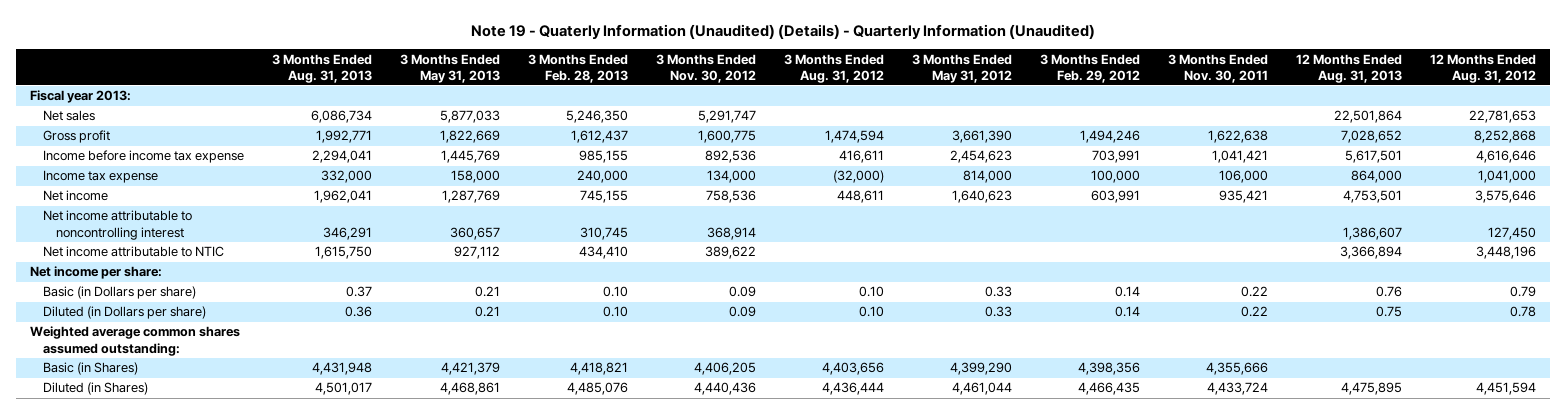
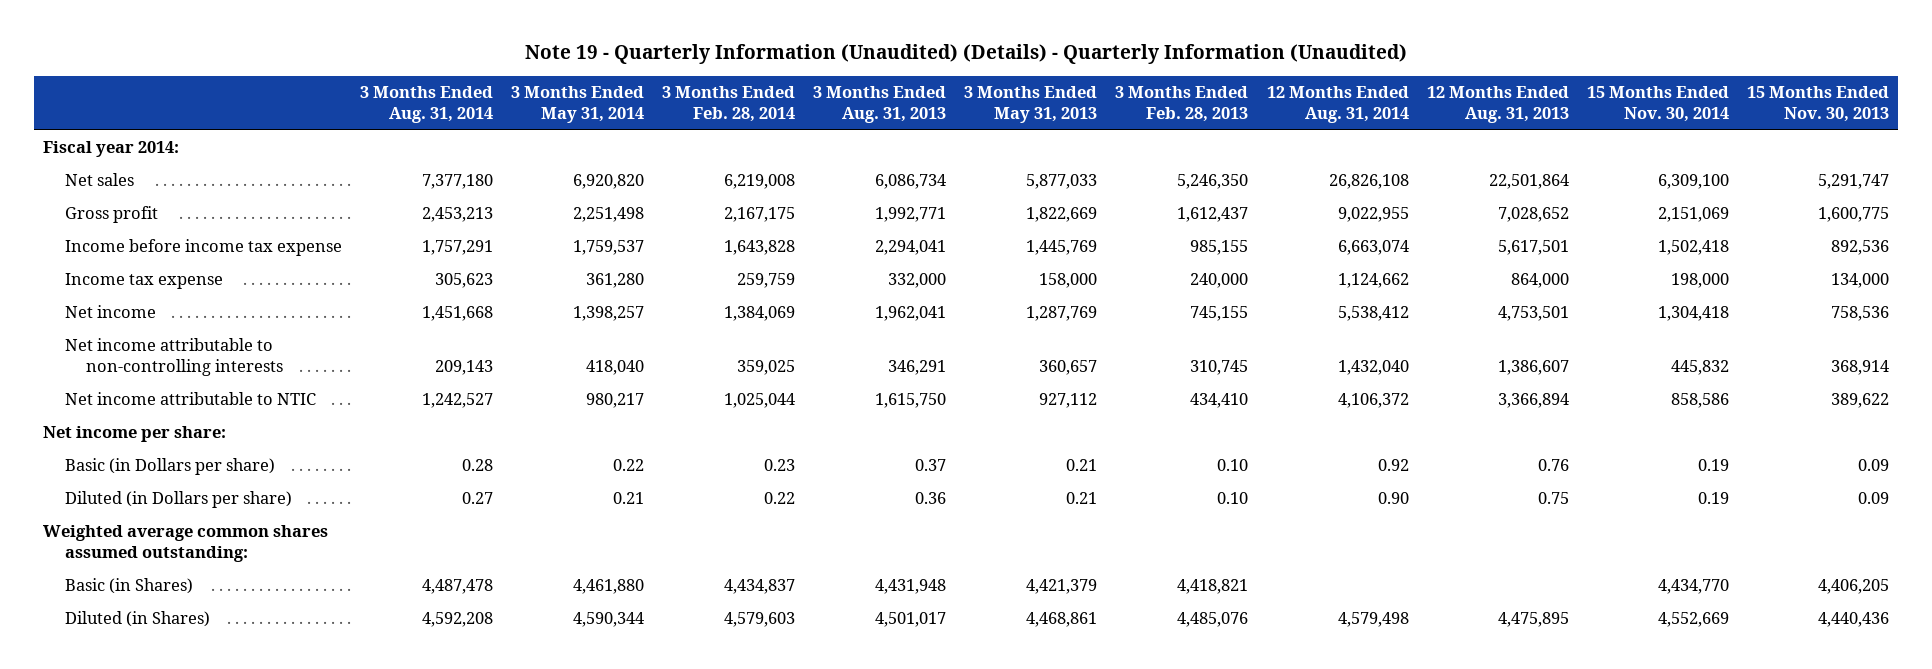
- Note 19 - Quaterly Information (Unaudited) (Details) - Quarterly Information (Unaudited)
+ Note 19 - Quarterly Information (Unaudited) (Details) - Quarterly Information (Unaudited)
- | 3 Months Ended Aug. 31, 2013 | 3 Months Ended May 31, 2013 | 3 Months Ended Feb. 28, 2013 | 3 Months Ended Nov. 30, 2012 | 3 Months Ended Aug. 31, 2012 | 3 Months Ended May 31, 2012 | 3 Months Ended Feb. 29, 2012 | 3 Months Ended Nov. 30, 2011 | 12 Months Ended Aug. 31, 2013 | 12 Months Ended Aug. 31, 2012
+ | 3 Months Ended Aug. 31, 2014 | 3 Months Ended May 31, 2014 | 3 Months Ended Feb. 28, 2014 | 3 Months Ended Aug. 31, 2013 | 3 Months Ended May 31, 2013 | 3 Months Ended Feb. 28, 2013 | 12 Months Ended Aug. 31, 2014 | 12 Months Ended Aug. 31, 2013 | 15 Months Ended Nov. 30, 2014 | 15 Months Ended Nov. 30, 2013
- Fiscal year 2013:
+ Fiscal year 2014:
- Net income attributable to noncontrolling interest | 346,291 | 360,657 | 310,745 | 368,914 | | | | | 1,386,607 | 127,450
+ Net income attributable to non-controlling interests | 209,143 | 418,040 | 359,025 | 346,291 | 360,657 | 310,745 | 1,432,040 | 1,386,607 | 445,832 | 368,914

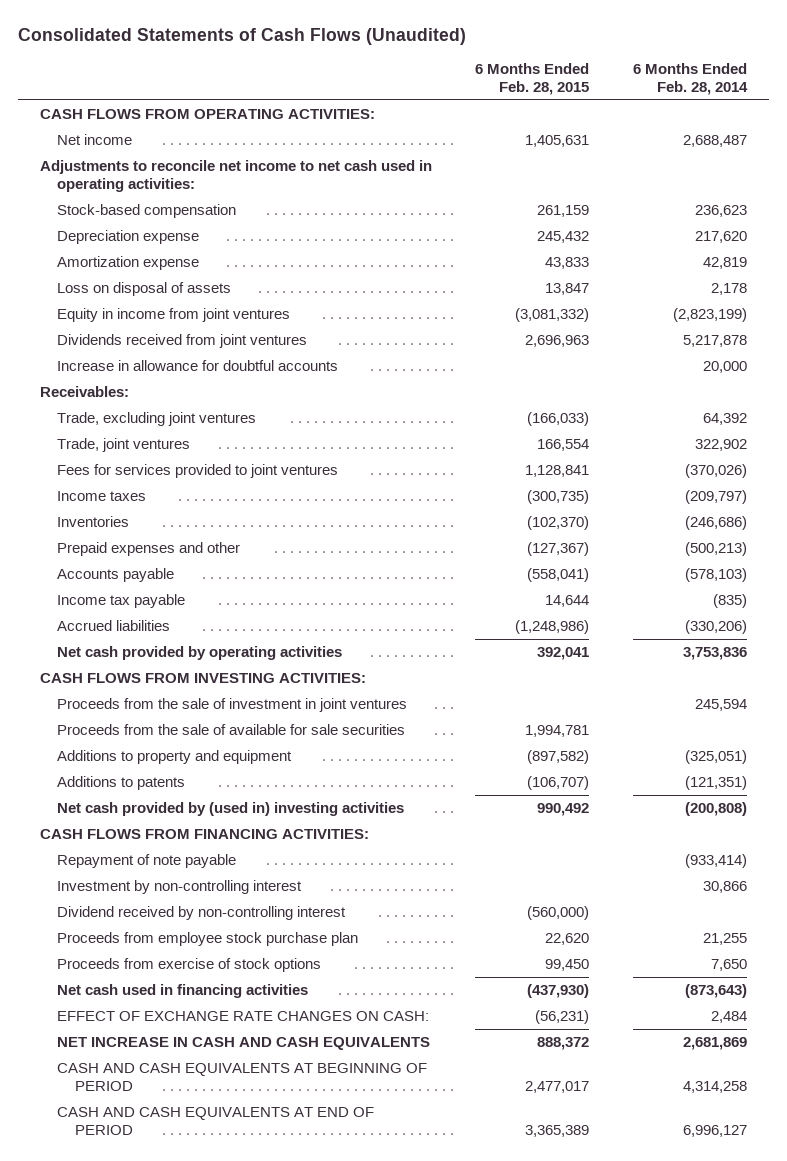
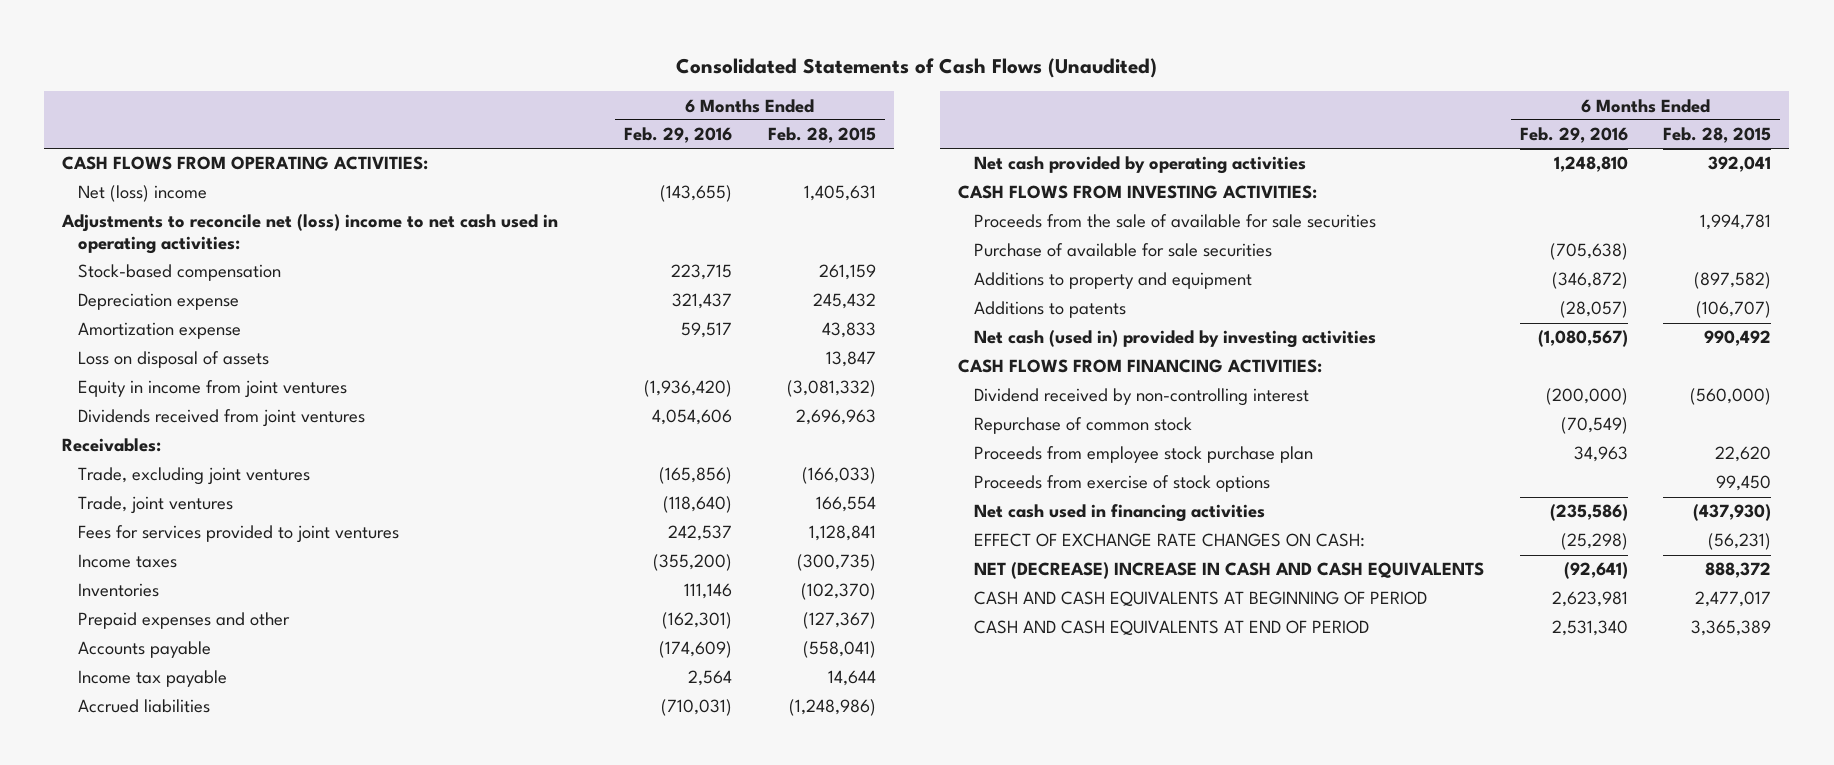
- | 6 Months Ended Feb. 28, 2015 | 6 Months Ended Feb. 28, 2014
+ | 6 Months Ended Feb. 29, 2016 | 6 Months Ended Feb. 28, 2015
- Net income | 1,405,631 | 2,688,487
- Adjustments to reconcile net income to net cash used in operating activities:
+ Net (loss) income | (143,655) | 1,405,631
+ Adjustments to reconcile net (loss) income to net cash used in operating activities:
- Increase in allowance for doubtful accounts | | 20,000
- Proceeds from the sale of investment in joint ventures | | 245,594
+ Purchase of available for sale securities | (705,638) |
- Net cash provided by (used in) investing activities | 990,492 | (200,808)
+ Net cash (used in) provided by investing activities | (1,080,567) | 990,492
- Repayment of note payable | | (933,414)
- Investment by non-controlling interest | | 30,866
+ Repurchase of common stock | (70,549) |
- NET INCREASE IN CASH AND CASH EQUIVALENTS | 888,372 | 2,681,869
+ NET (DECREASE) INCREASE IN CASH AND CASH EQUIVALENTS | (92,641) | 888,372

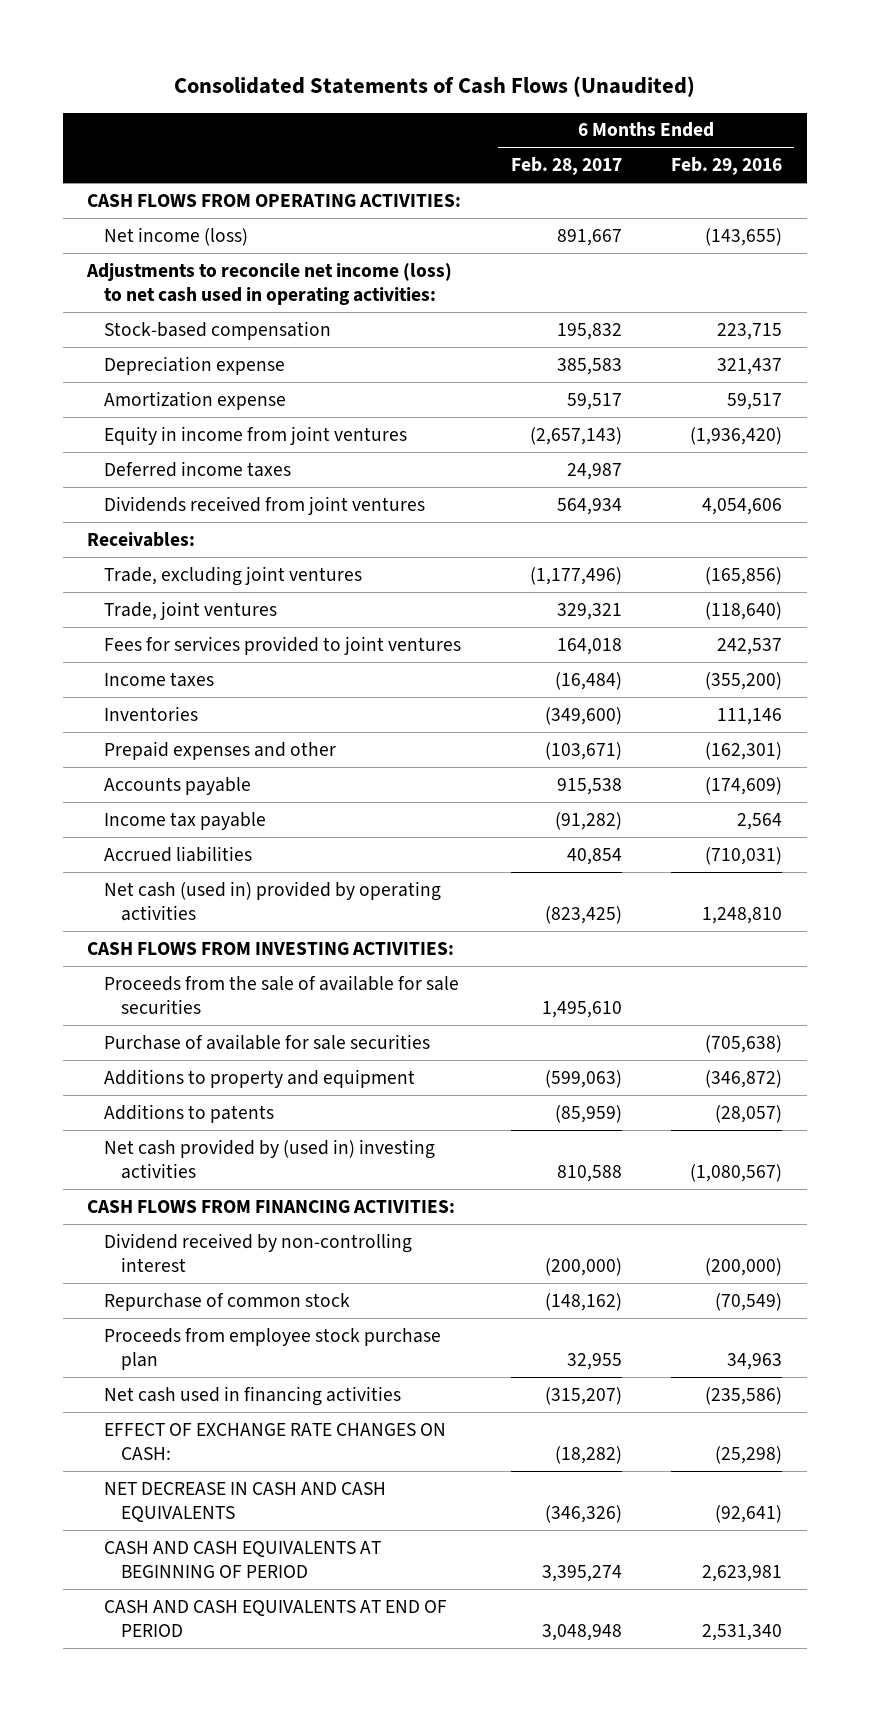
- | 6 Months Ended Feb. 29, 2016 | 6 Months Ended Feb. 28, 2015
+ | 6 Months Ended Feb. 28, 2017 | 6 Months Ended Feb. 29, 2016
- Net (loss) income | (143,655) | 1,405,631
- Adjustments to reconcile net (loss) income to net cash used in operating activities:
+ Net income (loss) | 891,667 | (143,655)
+ Adjustments to reconcile net income (loss) to net cash used in operating activities:
- Loss on disposal of assets | | 13,847
+ Deferred income taxes | 24,987 |
- Net cash provided by operating activities | 1,248,810 | 392,041
+ Net cash (used in) provided by operating activities | (823,425) | 1,248,810
- Net cash (used in) provided by investing activities | (1,080,567) | 990,492
+ Net cash provided by (used in) investing activities | 810,588 | (1,080,567)
- Proceeds from exercise of stock options | | 99,450
- NET (DECREASE) INCREASE IN CASH AND CASH EQUIVALENTS | (92,641) | 888,372
+ NET DECREASE IN CASH AND CASH EQUIVALENTS | (346,326) | (92,641)

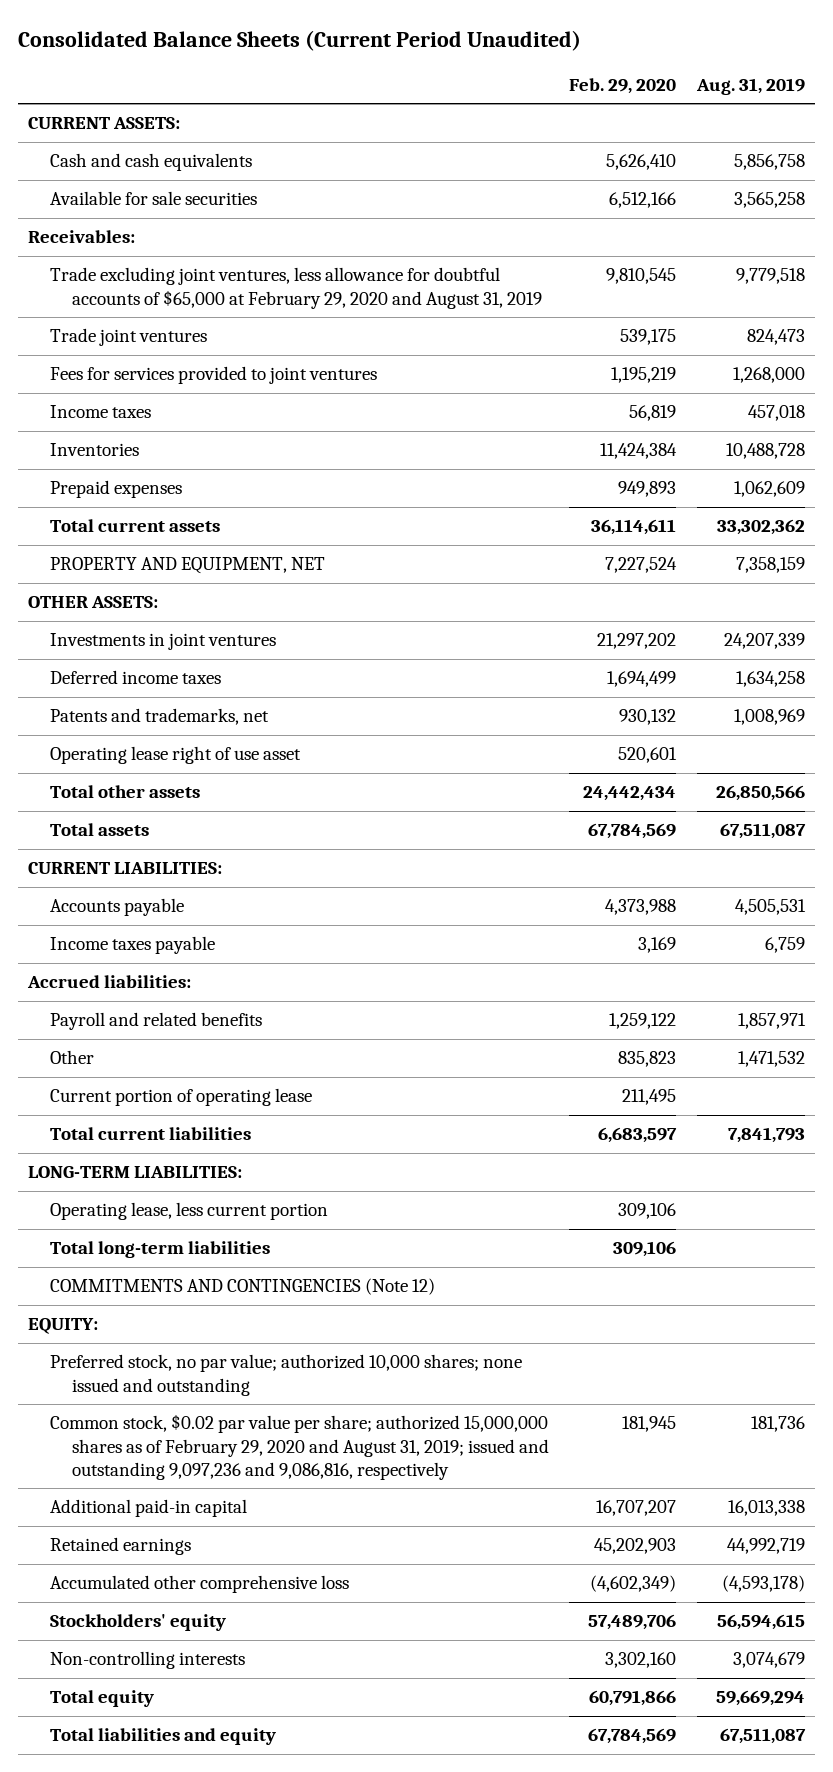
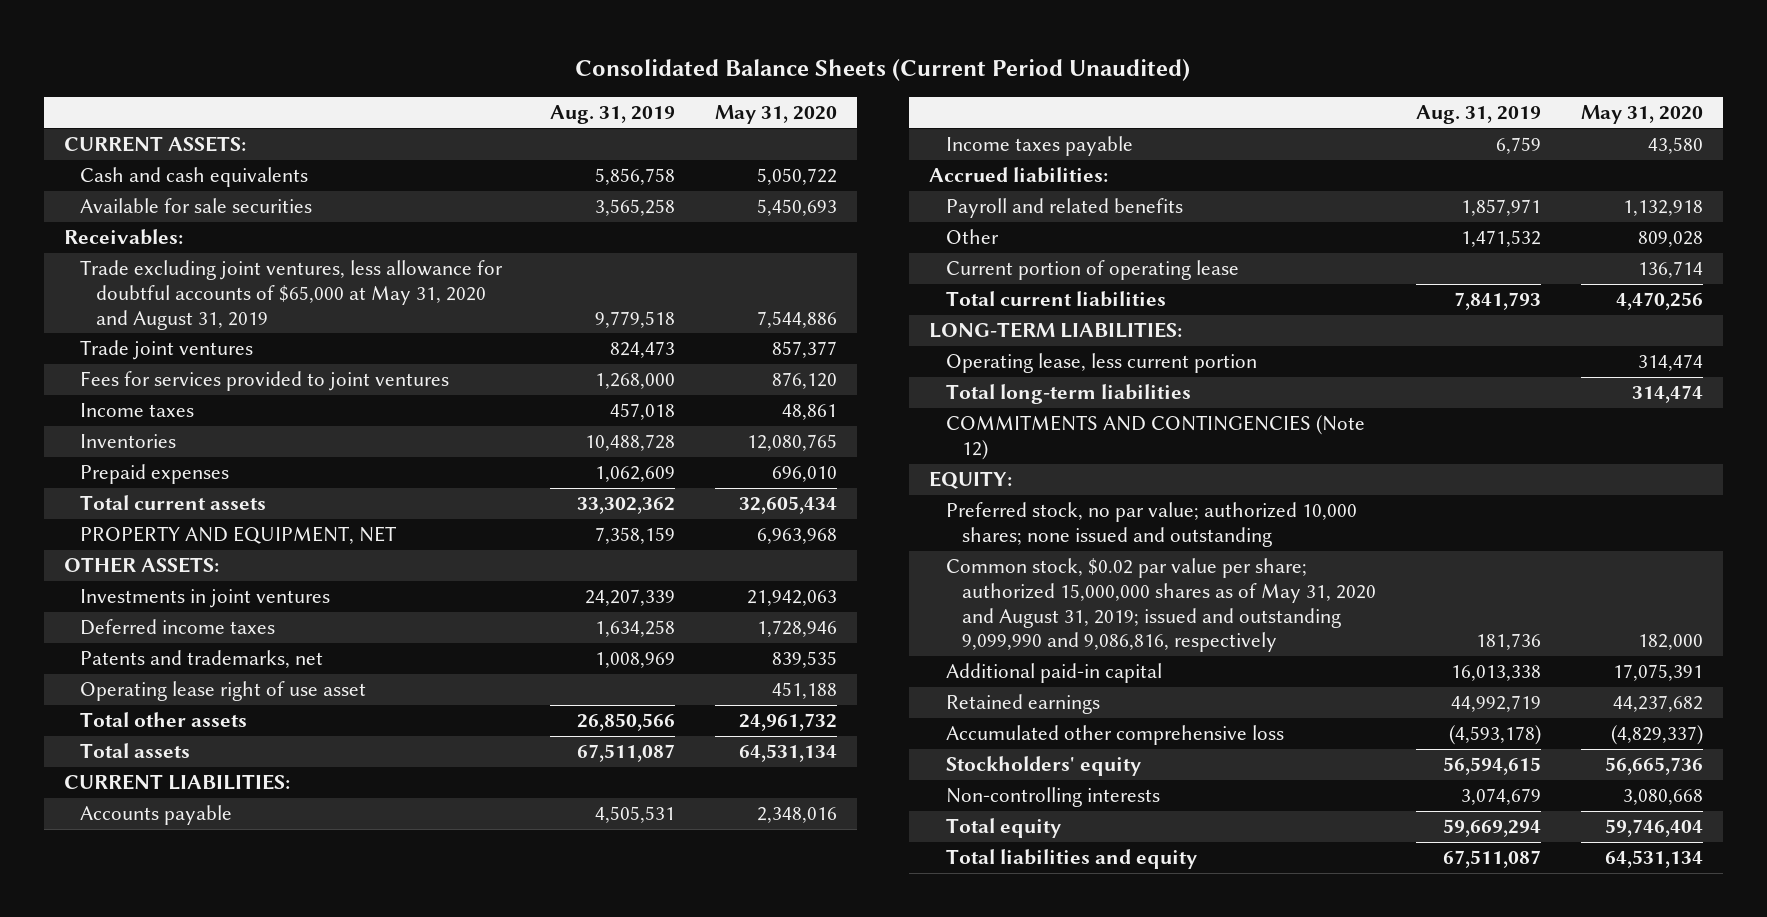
- | Feb. 29, 2020 | Aug. 31, 2019
+ | Aug. 31, 2019 | May 31, 2020
- Trade excluding joint ventures, less allowance for doubtful accounts of $65,000 at February 29, 2020 and August 31, 2019 | 9,810,545 | 9,779,518
+ Trade excluding joint ventures, less allowance for doubtful accounts of $65,000 at May 31, 2020 and August 31, 2019 | 9,779,518 | 7,544,886
- Common stock, $0.02 par value per share; authorized 15,000,000 shares as of February 29, 2020 and August 31, 2019; issued and outstanding 9,097,236 and 9,086,816, respectively | 181,945 | 181,736
+ Common stock, $0.02 par value per share; authorized 15,000,000 shares as of May 31, 2020 and August 31, 2019; issued and outstanding 9,099,990 and 9,086,816, respectively | 181,736 | 182,000

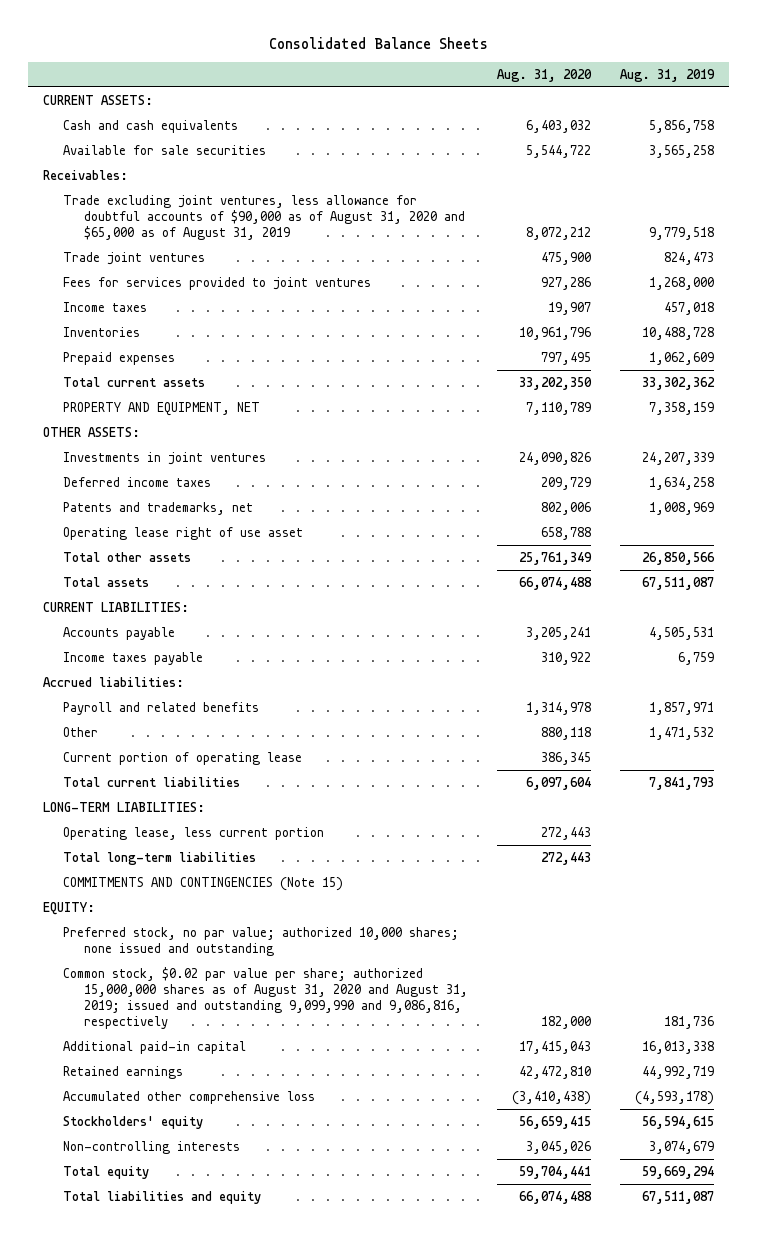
- Consolidated Balance Sheets (Current Period Unaudited)
+ Consolidated Balance Sheets
- | Aug. 31, 2019 | May 31, 2020
+ | Aug. 31, 2020 | Aug. 31, 2019
- Trade excluding joint ventures, less allowance for doubtful accounts of $65,000 at May 31, 2020 and August 31, 2019 | 9,779,518 | 7,544,886
+ Trade excluding joint ventures, less allowance for doubtful accounts of $90,000 as of August 31, 2020 and $65,000 as of August 31, 2019 | 8,072,212 | 9,779,518
- COMMITMENTS AND CONTINGENCIES (Note 12)
+ COMMITMENTS AND CONTINGENCIES (Note 15)
- Common stock, $0.02 par value per share; authorized 15,000,000 shares as of May 31, 2020 and August 31, 2019; issued and outstanding 9,099,990 and 9,086,816, respectively | 181,736 | 182,000
+ Common stock, $0.02 par value per share; authorized 15,000,000 shares as of August 31, 2020 and August 31, 2019; issued and outstanding 9,099,990 and 9,086,816, respectively | 182,000 | 181,736

